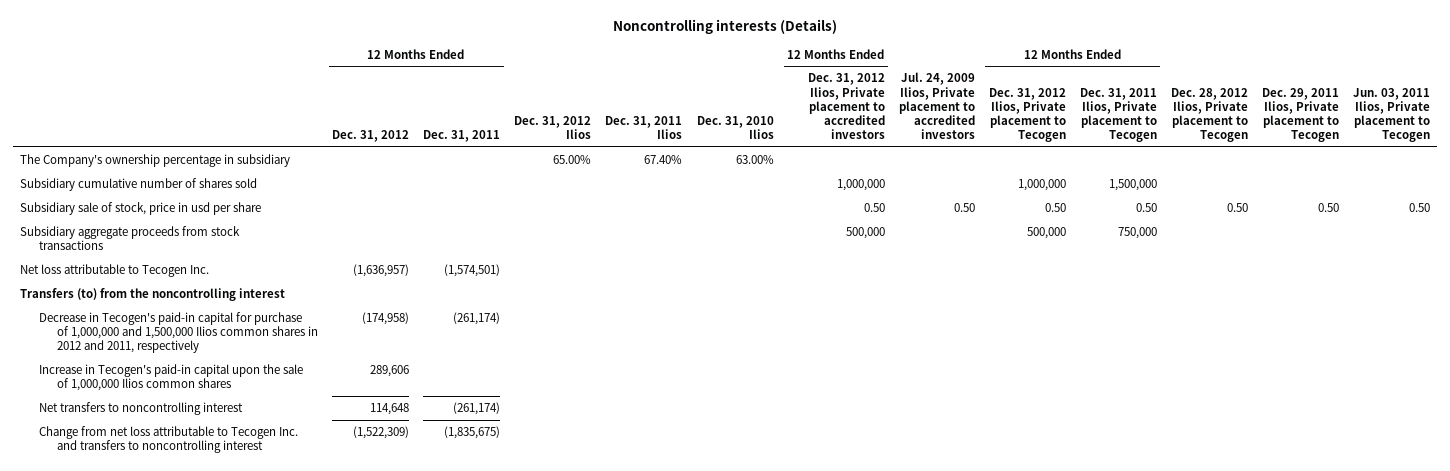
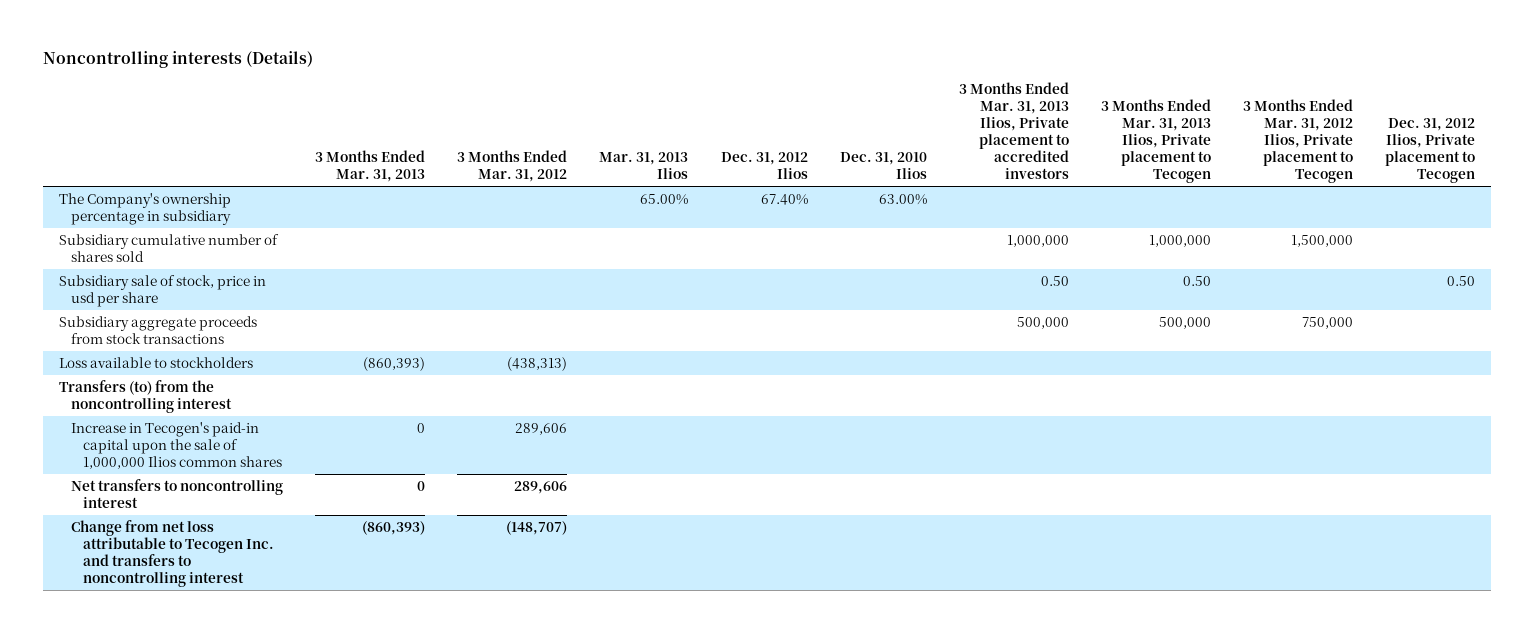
- | 12 Months Ended Dec. 31, 2012 | 12 Months Ended Dec. 31, 2011 | Dec. 31, 2012 Ilios | Dec. 31, 2011 Ilios | Dec. 31, 2010 Ilios | 12 Months Ended Dec. 31, 2012 Ilios, Private placement to accredited investors | Jul. 24, 2009 Ilios, Private placement to accredited investors | 12 Months Ended Dec. 31, 2012 Ilios, Private placement to Tecogen | 12 Months Ended Dec. 31, 2011 Ilios, Private placement to Tecogen | Dec. 28, 2012 Ilios, Private placement to Tecogen | Dec. 29, 2011 Ilios, Private placement to Tecogen | Jun. 03, 2011 Ilios, Private placement to Tecogen
+ | 3 Months Ended Mar. 31, 2013 | 3 Months Ended Mar. 31, 2012 | Mar. 31, 2013 Ilios | Dec. 31, 2012 Ilios | Dec. 31, 2010 Ilios | 3 Months Ended Mar. 31, 2013 Ilios, Private placement to accredited investors | 3 Months Ended Mar. 31, 2013 Ilios, Private placement to Tecogen | 3 Months Ended Mar. 31, 2012 Ilios, Private placement to Tecogen | Dec. 31, 2012 Ilios, Private placement to Tecogen
- The Company's ownership percentage in subsidiary | | | 65.00% | 67.40% | 63.00% | | | | | | |
+ The Company's ownership percentage in subsidiary | | | 65.00% | 67.40% | 63.00% | | | |
- Net loss attributable to Tecogen Inc. | (1,636,957) | (1,574,501) | | | | | | | | | |
+ Loss available to stockholders | (860,393) | (438,313) | | | | | | |
- Decrease in Tecogen's paid-in capital for purchase of 1,000,000 and 1,500,000 Ilios common shares in 2012 and 2011, respectively | (174,958) | (261,174) | | | | | | | | | |

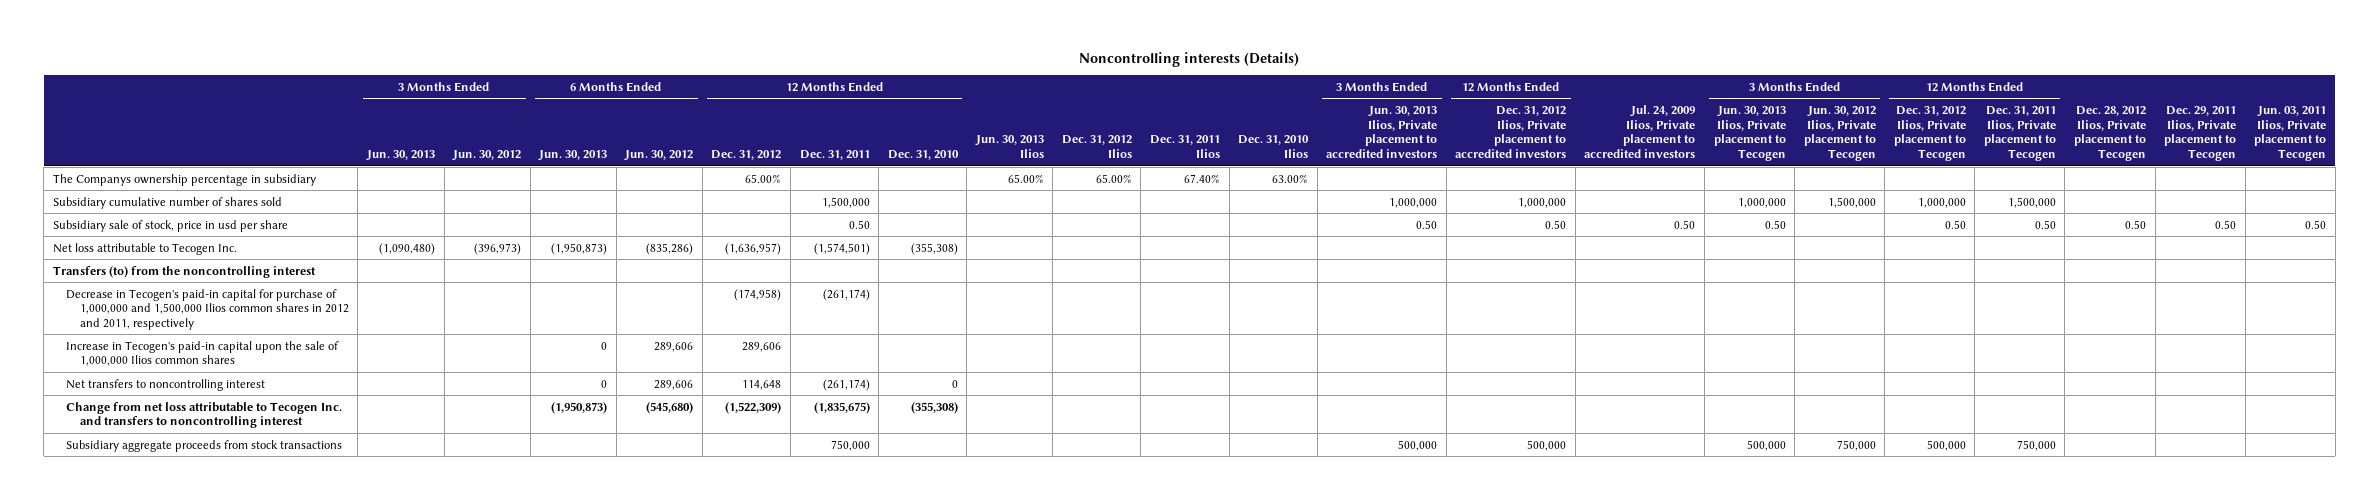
- | 3 Months Ended Mar. 31, 2013 | 3 Months Ended Mar. 31, 2012 | Mar. 31, 2013 Ilios | Dec. 31, 2012 Ilios | Dec. 31, 2010 Ilios | 3 Months Ended Mar. 31, 2013 Ilios, Private placement to accredited investors | 3 Months Ended Mar. 31, 2013 Ilios, Private placement to Tecogen | 3 Months Ended Mar. 31, 2012 Ilios, Private placement to Tecogen | Dec. 31, 2012 Ilios, Private placement to Tecogen
+ | 3 Months Ended Jun. 30, 2013 | 3 Months Ended Jun. 30, 2012 | 6 Months Ended Jun. 30, 2013 | 6 Months Ended Jun. 30, 2012 | 12 Months Ended Dec. 31, 2012 | 12 Months Ended Dec. 31, 2011 | 12 Months Ended Dec. 31, 2010 | Jun. 30, 2013 Ilios | Dec. 31, 2012 Ilios | Dec. 31, 2011 Ilios | Dec. 31, 2010 Ilios | 3 Months Ended Jun. 30, 2013 Ilios, Private placement to accredited investors | 12 Months Ended Dec. 31, 2012 Ilios, Private placement to accredited investors | Jul. 24, 2009 Ilios, Private placement to accredited investors | 3 Months Ended Jun. 30, 2013 Ilios, Private placement to Tecogen | 3 Months Ended Jun. 30, 2012 Ilios, Private placement to Tecogen | 12 Months Ended Dec. 31, 2012 Ilios, Private placement to Tecogen | 12 Months Ended Dec. 31, 2011 Ilios, Private placement to Tecogen | Dec. 28, 2012 Ilios, Private placement to Tecogen | Dec. 29, 2011 Ilios, Private placement to Tecogen | Jun. 03, 2011 Ilios, Private placement to Tecogen
- The Company's ownership percentage in subsidiary | | | 65.00% | 67.40% | 63.00% | | | |
+ The Companys ownership percentage in subsidiary | | | | | 65.00% | | | 65.00% | 65.00% | 67.40% | 63.00% | | | | | | | | | |
- Loss available to stockholders | (860,393) | (438,313) | | | | | | |
+ Net loss attributable to Tecogen Inc. | (1,090,480) | (396,973) | (1,950,873) | (835,286) | (1,636,957) | (1,574,501) | (355,308) | | | | | | | | | | | | | |
+ Decrease in Tecogen's paid-in capital for purchase of 1,000,000 and 1,500,000 Ilios common shares in 2012 and 2011, respectively | | | | | (174,958) | (261,174) | | | | | | | | | | | | | | |
moved down: Subsidiary aggregate proceeds from stock transactions | | | | | | 750,000 | | | | | | 500,000 | 500,000 | | 500,000 | 750,000 | 500,000 | 750,000 | | |

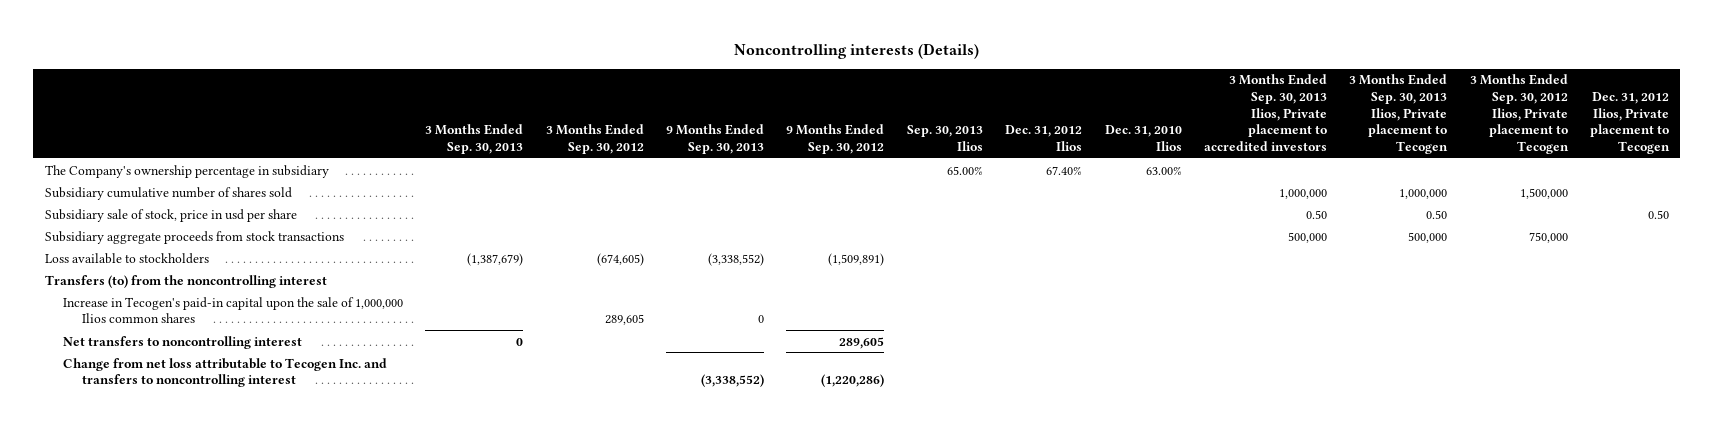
- | 3 Months Ended Jun. 30, 2013 | 3 Months Ended Jun. 30, 2012 | 6 Months Ended Jun. 30, 2013 | 6 Months Ended Jun. 30, 2012 | 12 Months Ended Dec. 31, 2012 | 12 Months Ended Dec. 31, 2011 | 12 Months Ended Dec. 31, 2010 | Jun. 30, 2013 Ilios | Dec. 31, 2012 Ilios | Dec. 31, 2011 Ilios | Dec. 31, 2010 Ilios | 3 Months Ended Jun. 30, 2013 Ilios, Private placement to accredited investors | 12 Months Ended Dec. 31, 2012 Ilios, Private placement to accredited investors | Jul. 24, 2009 Ilios, Private placement to accredited investors | 3 Months Ended Jun. 30, 2013 Ilios, Private placement to Tecogen | 3 Months Ended Jun. 30, 2012 Ilios, Private placement to Tecogen | 12 Months Ended Dec. 31, 2012 Ilios, Private placement to Tecogen | 12 Months Ended Dec. 31, 2011 Ilios, Private placement to Tecogen | Dec. 28, 2012 Ilios, Private placement to Tecogen | Dec. 29, 2011 Ilios, Private placement to Tecogen | Jun. 03, 2011 Ilios, Private placement to Tecogen
+ | 3 Months Ended Sep. 30, 2013 | 3 Months Ended Sep. 30, 2012 | 9 Months Ended Sep. 30, 2013 | 9 Months Ended Sep. 30, 2012 | Sep. 30, 2013 Ilios | Dec. 31, 2012 Ilios | Dec. 31, 2010 Ilios | 3 Months Ended Sep. 30, 2013 Ilios, Private placement to accredited investors | 3 Months Ended Sep. 30, 2013 Ilios, Private placement to Tecogen | 3 Months Ended Sep. 30, 2012 Ilios, Private placement to Tecogen | Dec. 31, 2012 Ilios, Private placement to Tecogen
- The Companys ownership percentage in subsidiary | | | | | 65.00% | | | 65.00% | 65.00% | 67.40% | 63.00% | | | | | | | | | |
+ The Company's ownership percentage in subsidiary | | | | | 65.00% | 67.40% | 63.00% | | | |
- Net loss attributable to Tecogen Inc. | (1,090,480) | (396,973) | (1,950,873) | (835,286) | (1,636,957) | (1,574,501) | (355,308) | | | | | | | | | | | | | |
moved up: Subsidiary aggregate proceeds from stock transactions | | | | | | | | 500,000 | 500,000 | 750,000 |
+ Loss available to stockholders | (1,387,679) | (674,605) | (3,338,552) | (1,509,891) | | | | | | |
- Decrease in Tecogen's paid-in capital for purchase of 1,000,000 and 1,500,000 Ilios common shares in 2012 and 2011, respectively | | | | | (174,958) | (261,174) | | | | | | | | | | | | | | |

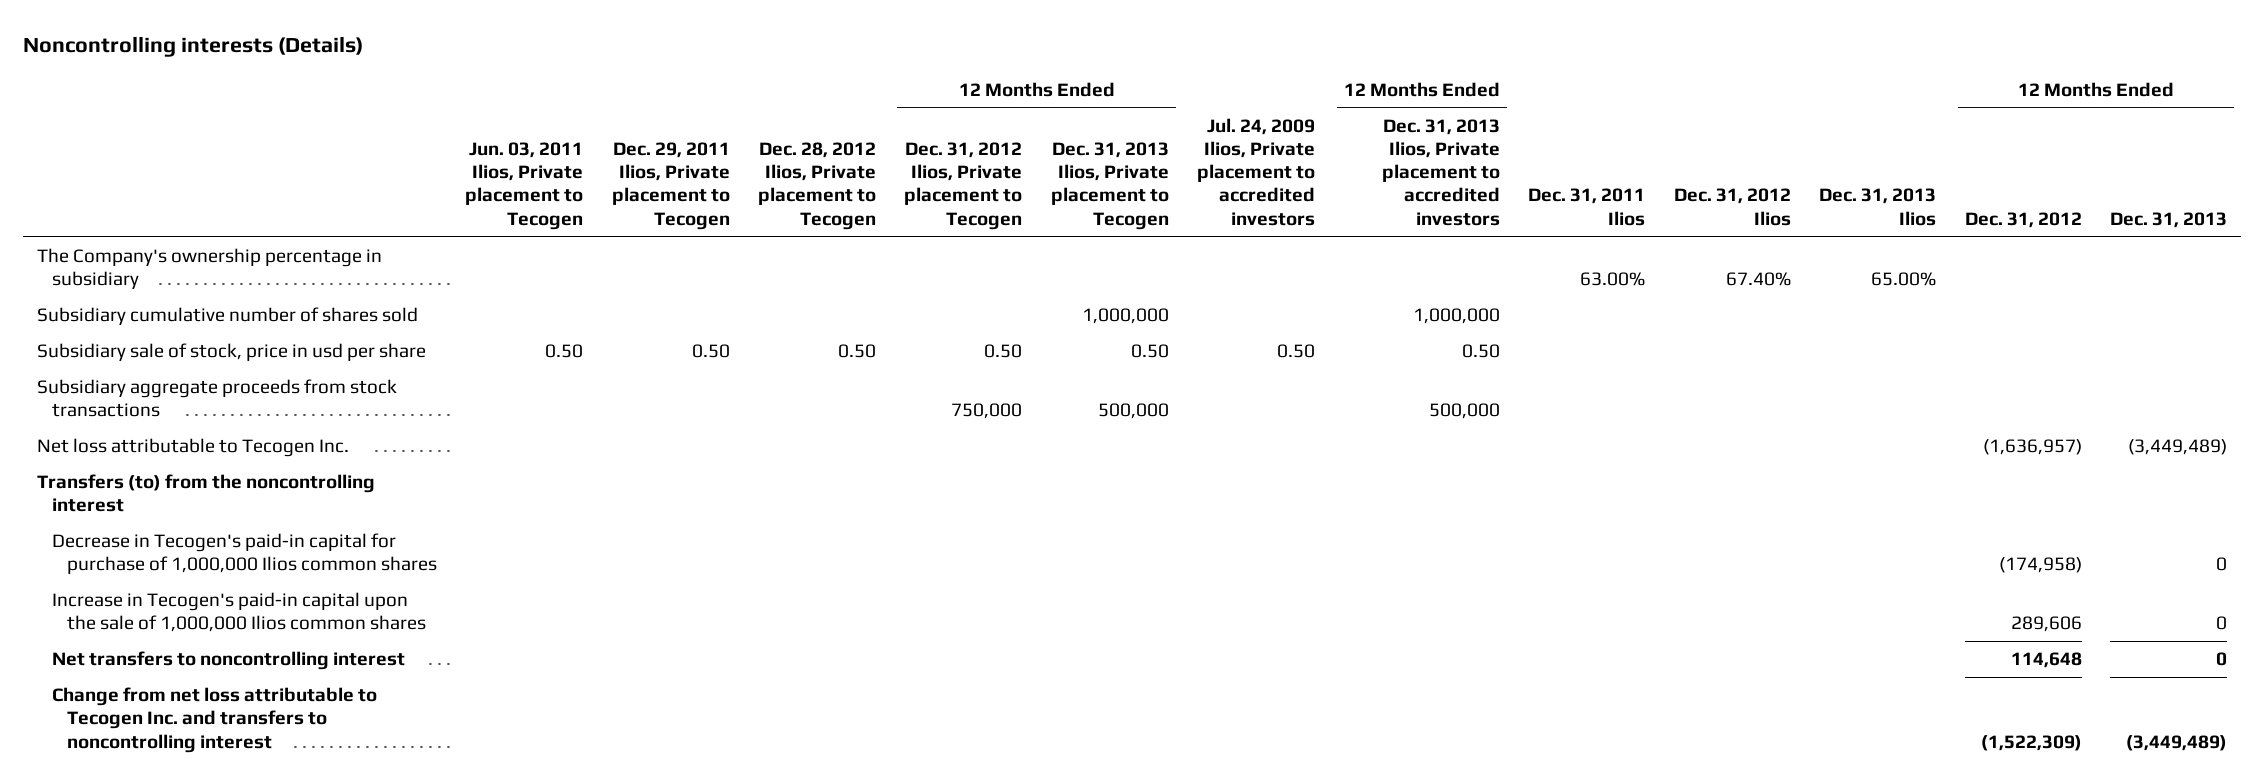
- | 3 Months Ended Sep. 30, 2013 | 3 Months Ended Sep. 30, 2012 | 9 Months Ended Sep. 30, 2013 | 9 Months Ended Sep. 30, 2012 | Sep. 30, 2013 Ilios | Dec. 31, 2012 Ilios | Dec. 31, 2010 Ilios | 3 Months Ended Sep. 30, 2013 Ilios, Private placement to accredited investors | 3 Months Ended Sep. 30, 2013 Ilios, Private placement to Tecogen | 3 Months Ended Sep. 30, 2012 Ilios, Private placement to Tecogen | Dec. 31, 2012 Ilios, Private placement to Tecogen
+ | Jun. 03, 2011 Ilios, Private placement to Tecogen | Dec. 29, 2011 Ilios, Private placement to Tecogen | Dec. 28, 2012 Ilios, Private placement to Tecogen | 12 Months Ended Dec. 31, 2012 Ilios, Private placement to Tecogen | 12 Months Ended Dec. 31, 2013 Ilios, Private placement to Tecogen | Jul. 24, 2009 Ilios, Private placement to accredited investors | 12 Months Ended Dec. 31, 2013 Ilios, Private placement to accredited investors | Dec. 31, 2011 Ilios | Dec. 31, 2012 Ilios | Dec. 31, 2013 Ilios | 12 Months Ended Dec. 31, 2012 | 12 Months Ended Dec. 31, 2013
- Loss available to stockholders | (1,387,679) | (674,605) | (3,338,552) | (1,509,891) | | | | | | |
+ Net loss attributable to Tecogen Inc. | | | | | | | | | | | (1,636,957) | (3,449,489)
+ Decrease in Tecogen's paid-in capital for purchase of 1,000,000 Ilios common shares | | | | | | | | | | | (174,958) | 0

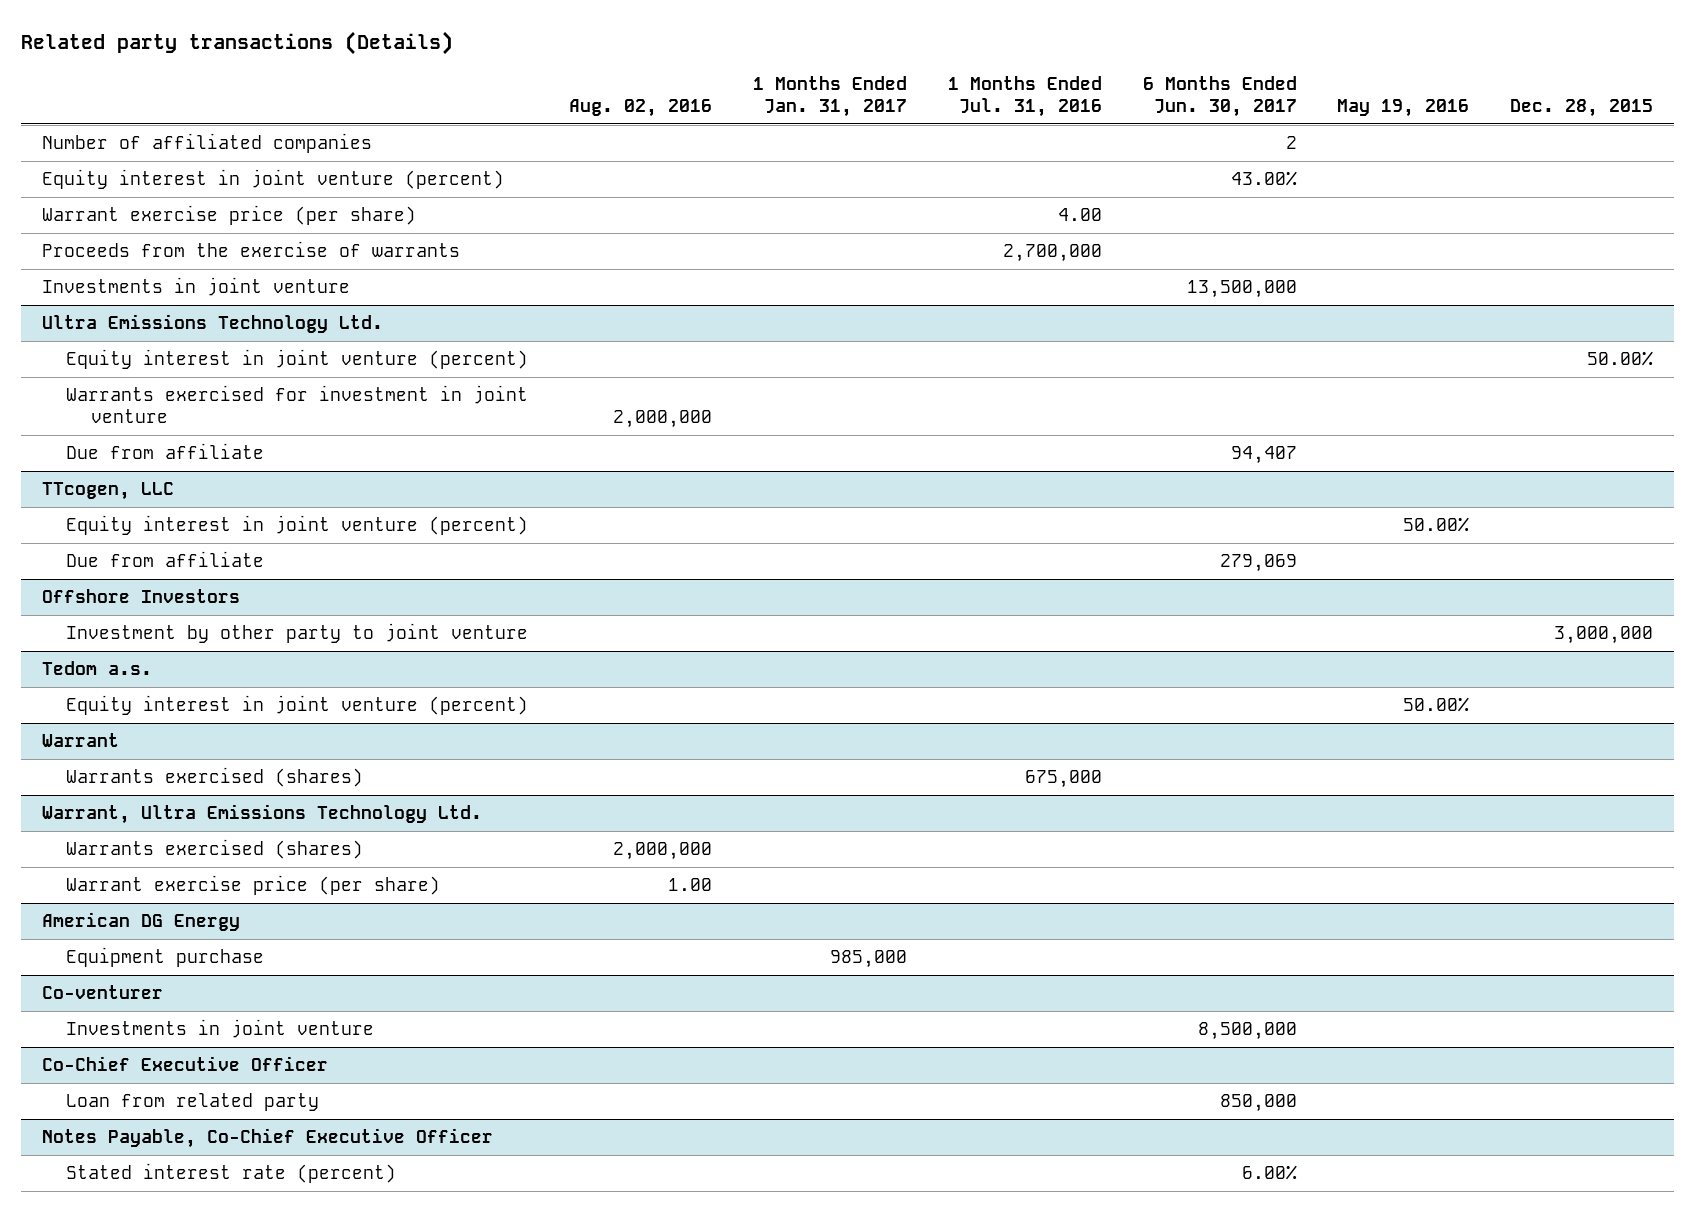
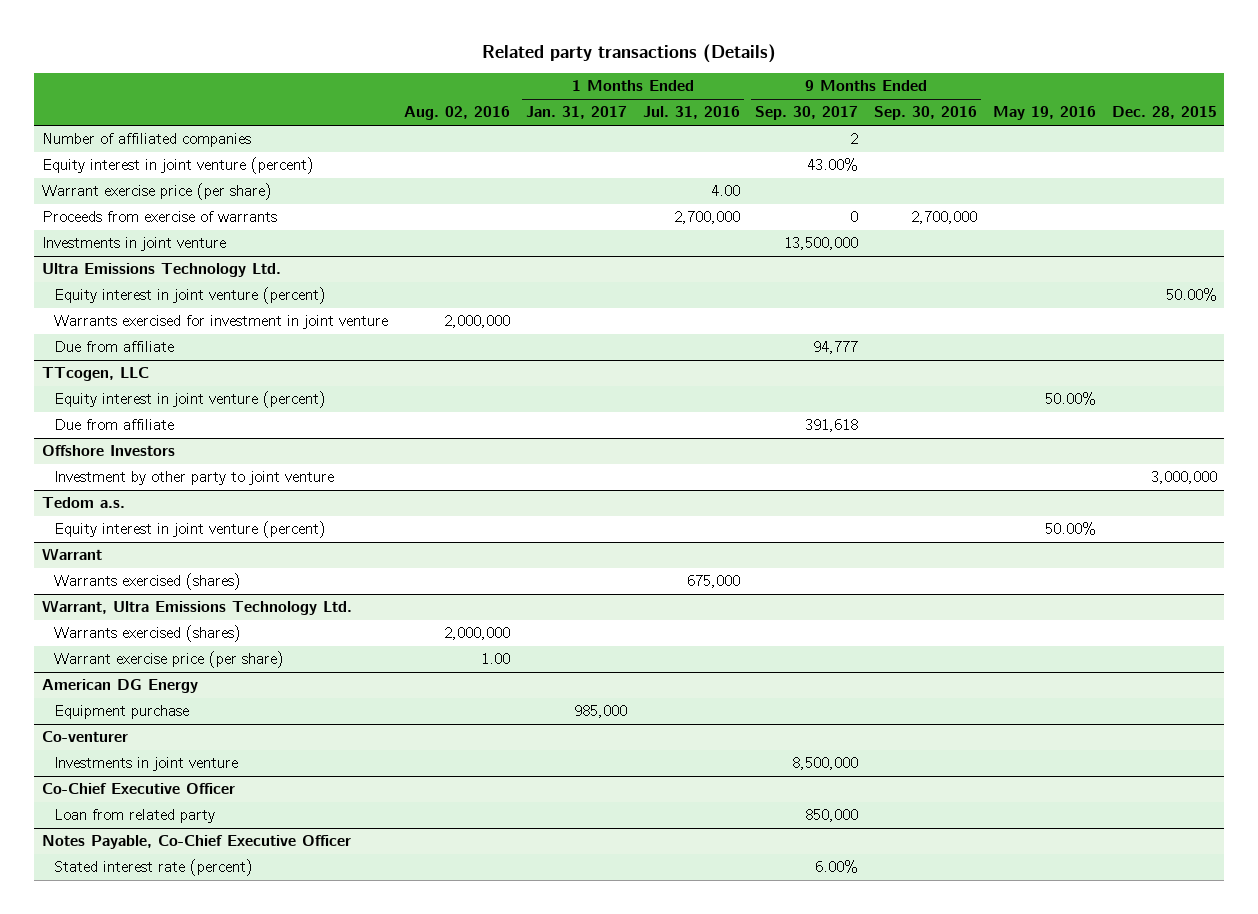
- | Aug. 02, 2016 | 1 Months Ended Jan. 31, 2017 | 1 Months Ended Jul. 31, 2016 | 6 Months Ended Jun. 30, 2017 | May 19, 2016 | Dec. 28, 2015
+ | Aug. 02, 2016 | 1 Months Ended Jan. 31, 2017 | 1 Months Ended Jul. 31, 2016 | 9 Months Ended Sep. 30, 2017 | 9 Months Ended Sep. 30, 2016 | May 19, 2016 | Dec. 28, 2015
- Proceeds from the exercise of warrants | | | 2,700,000 | | |
+ Proceeds from exercise of warrants | | | 2,700,000 | 0 | 2,700,000 | |

